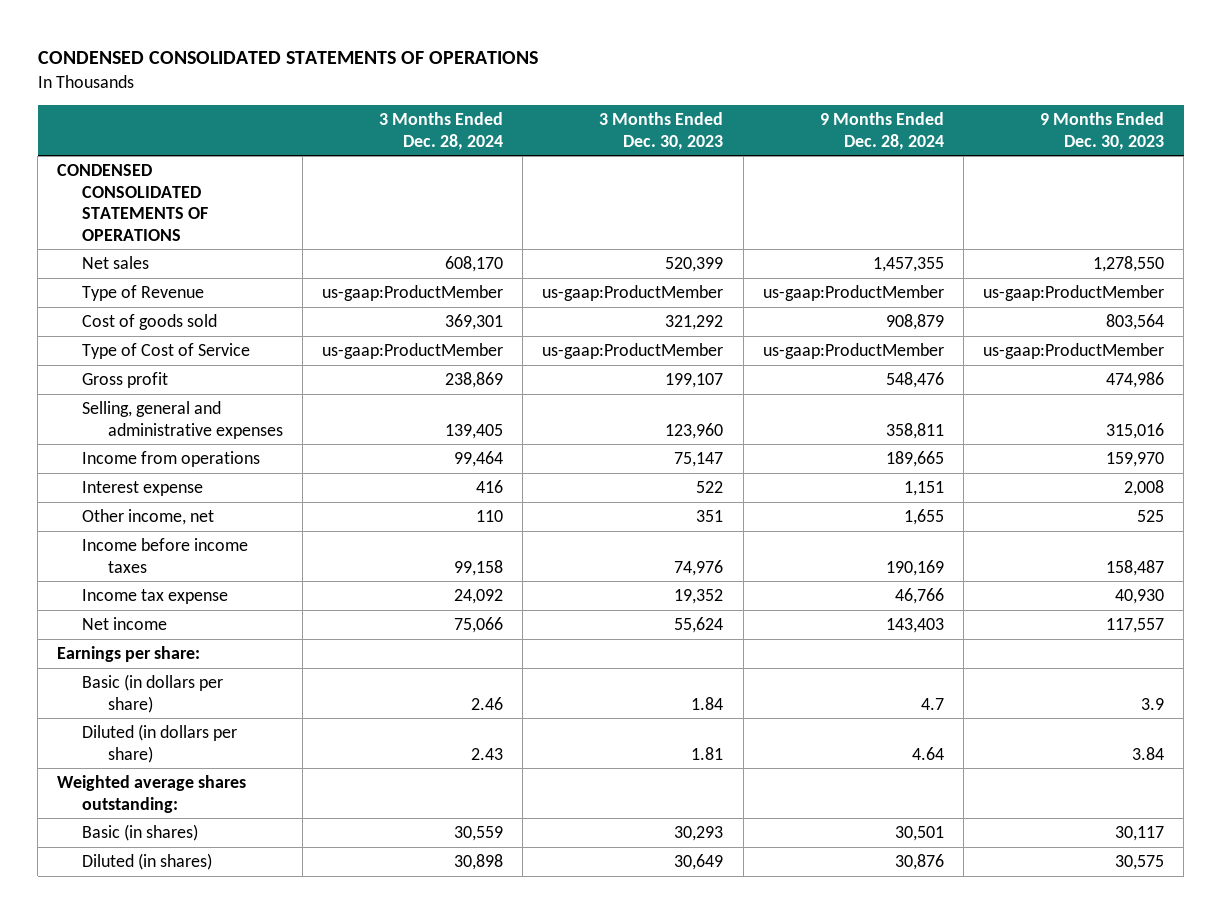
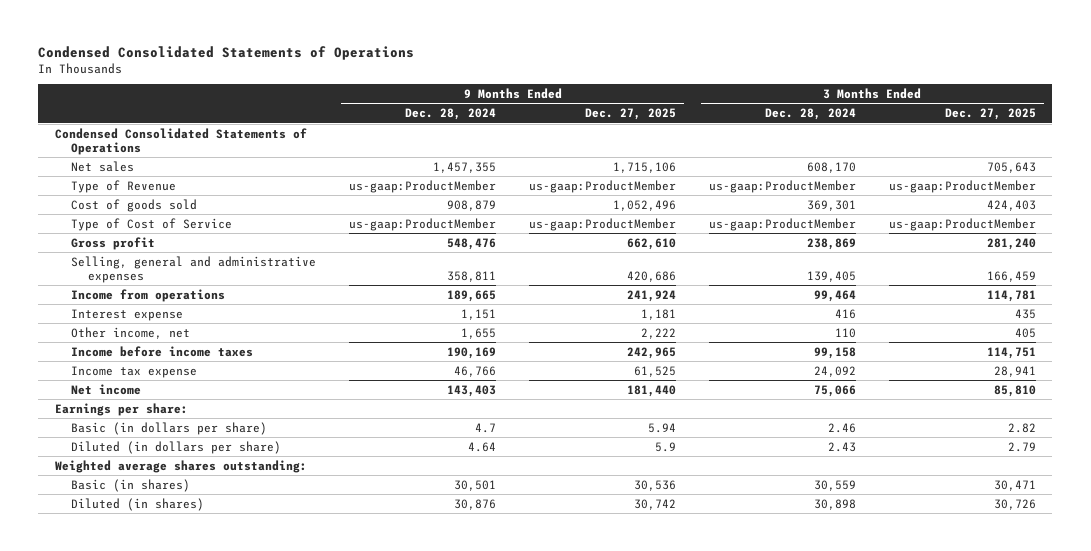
- CONDENSED CONSOLIDATED STATEMENTS OF OPERATIONS
+ Condensed Consolidated Statements of Operations
- | 3 Months Ended Dec. 28, 2024 | 3 Months Ended Dec. 30, 2023 | 9 Months Ended Dec. 28, 2024 | 9 Months Ended Dec. 30, 2023
+ | 9 Months Ended Dec. 28, 2024 | 9 Months Ended Dec. 27, 2025 | 3 Months Ended Dec. 28, 2024 | 3 Months Ended Dec. 27, 2025
- CONDENSED CONSOLIDATED STATEMENTS OF OPERATIONS
+ Condensed Consolidated Statements of Operations

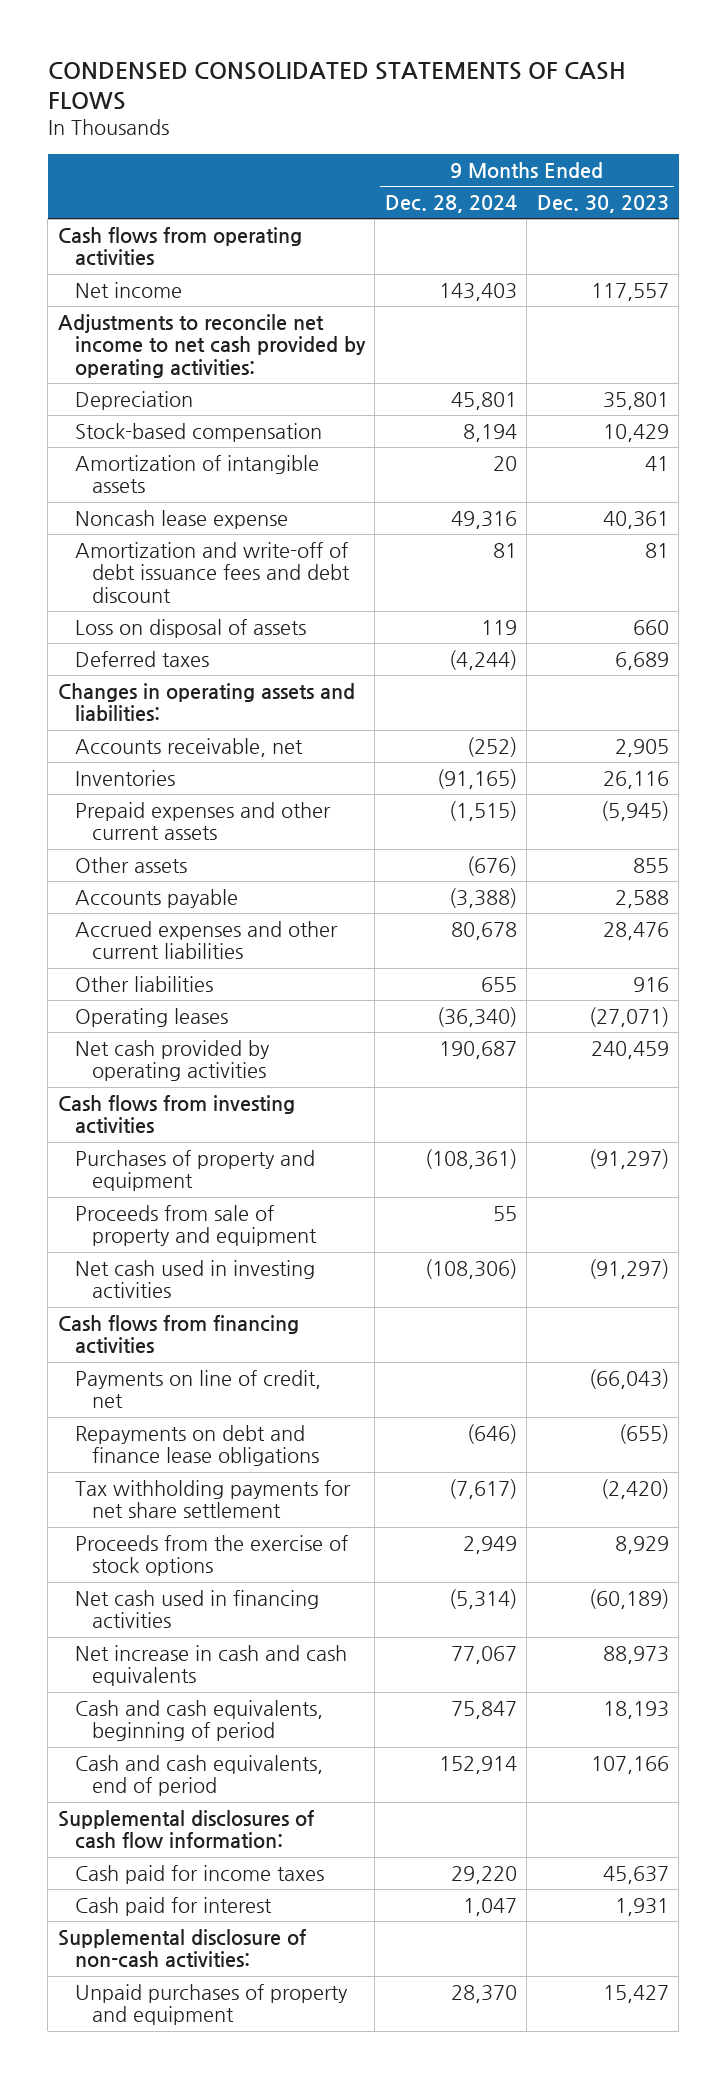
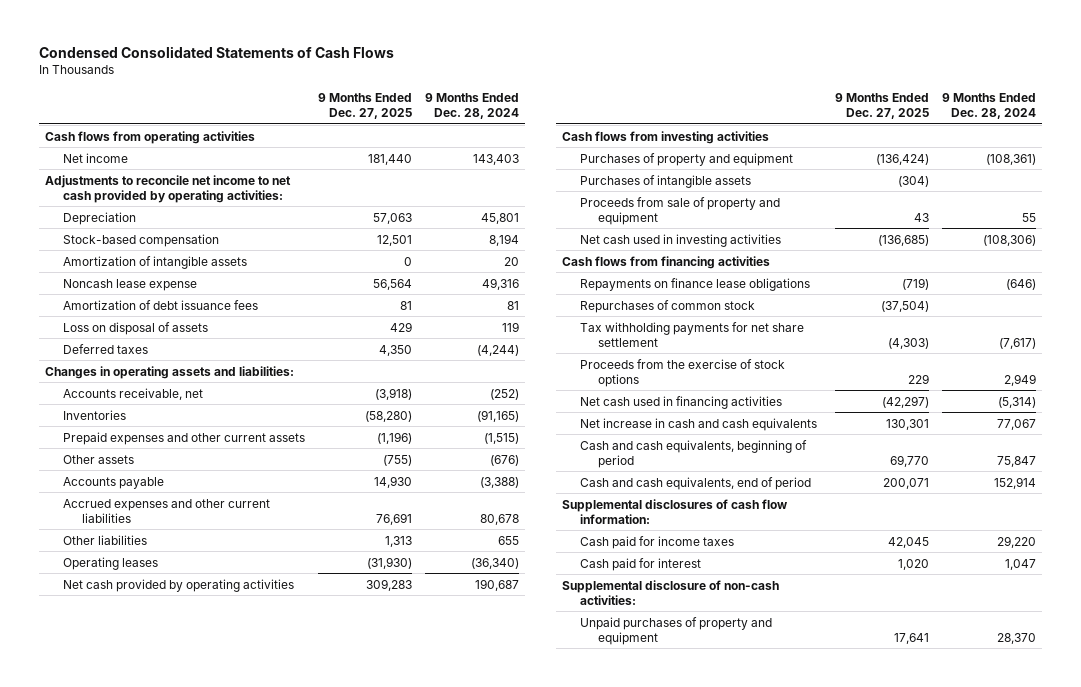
- CONDENSED CONSOLIDATED STATEMENTS OF CASH FLOWS
+ Condensed Consolidated Statements of Cash Flows
- | 9 Months Ended Dec. 28, 2024 | 9 Months Ended Dec. 30, 2023
+ | 9 Months Ended Dec. 27, 2025 | 9 Months Ended Dec. 28, 2024
- Amortization and write-off of debt issuance fees and debt discount | 81 | 81
+ Amortization of debt issuance fees | 81 | 81
+ Purchases of intangible assets | (304) |
- Payments on line of credit, net | | (66,043)
- Repayments on debt and finance lease obligations | (646) | (655)
+ Repayments on finance lease obligations | (719) | (646)
+ Repurchases of common stock | (37,504) |

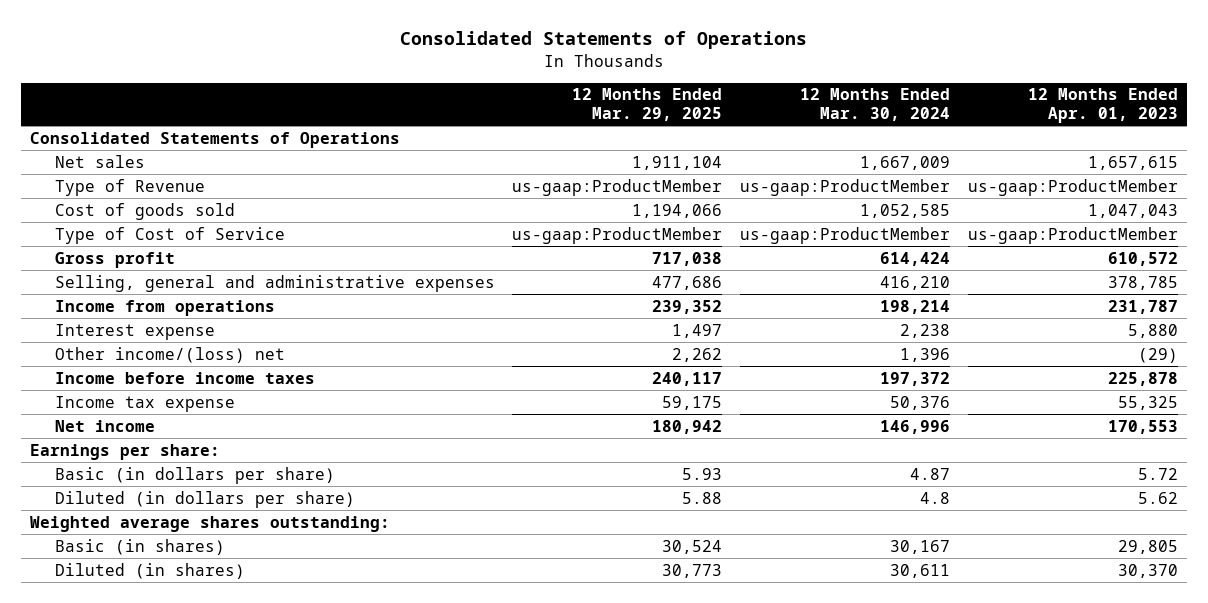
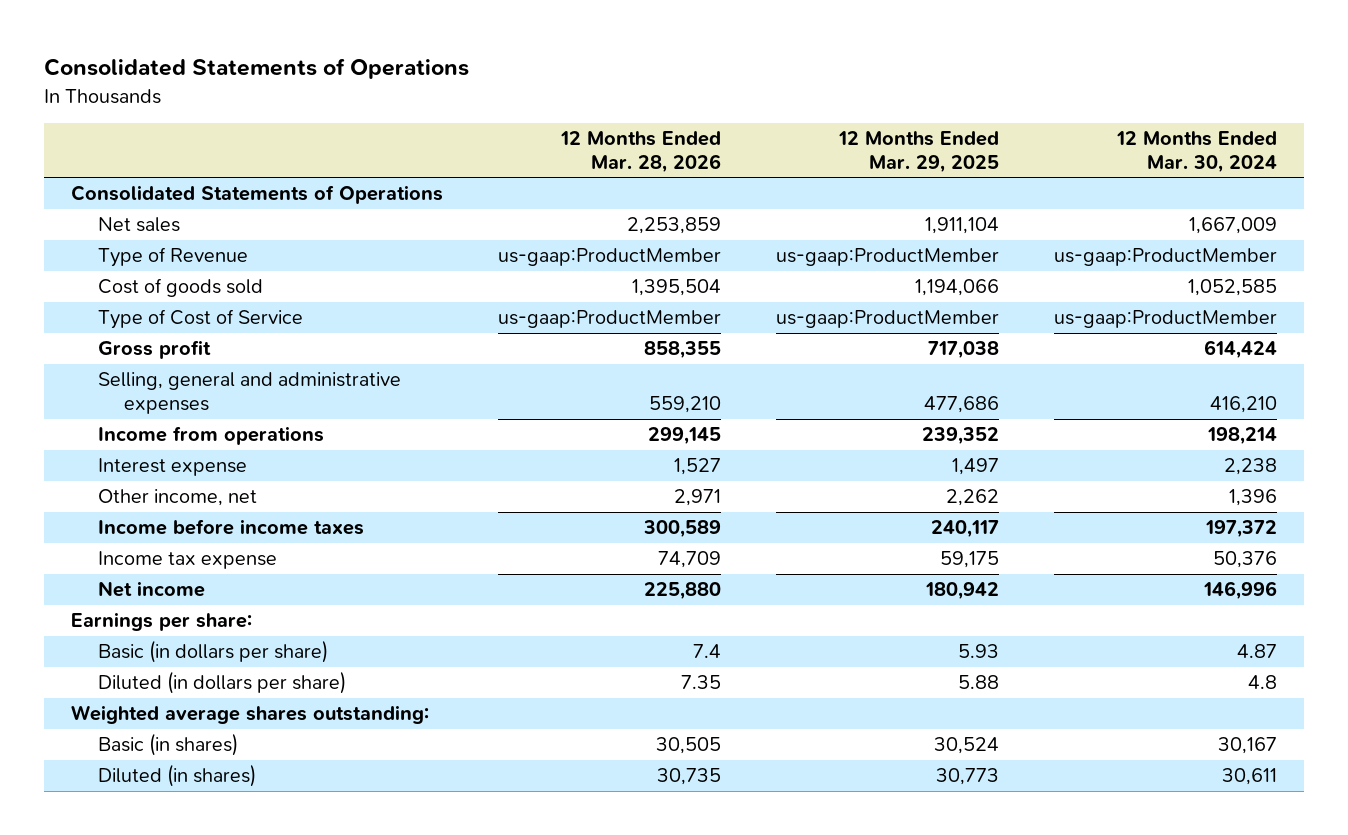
- | 12 Months Ended Mar. 29, 2025 | 12 Months Ended Mar. 30, 2024 | 12 Months Ended Apr. 01, 2023
+ | 12 Months Ended Mar. 28, 2026 | 12 Months Ended Mar. 29, 2025 | 12 Months Ended Mar. 30, 2024
- Other income/(loss) net | 2,262 | 1,396 | (29)
+ Other income, net | 2,971 | 2,262 | 1,396

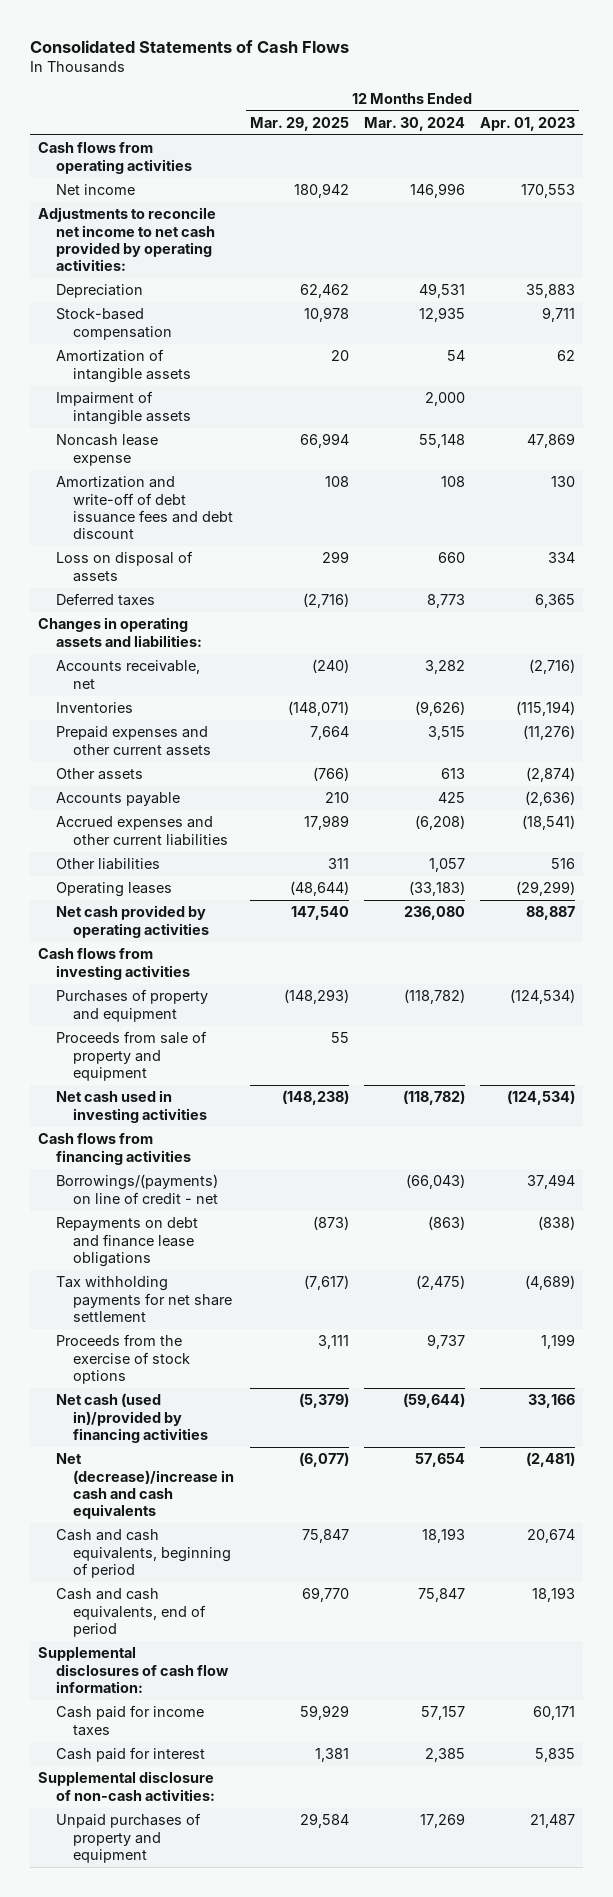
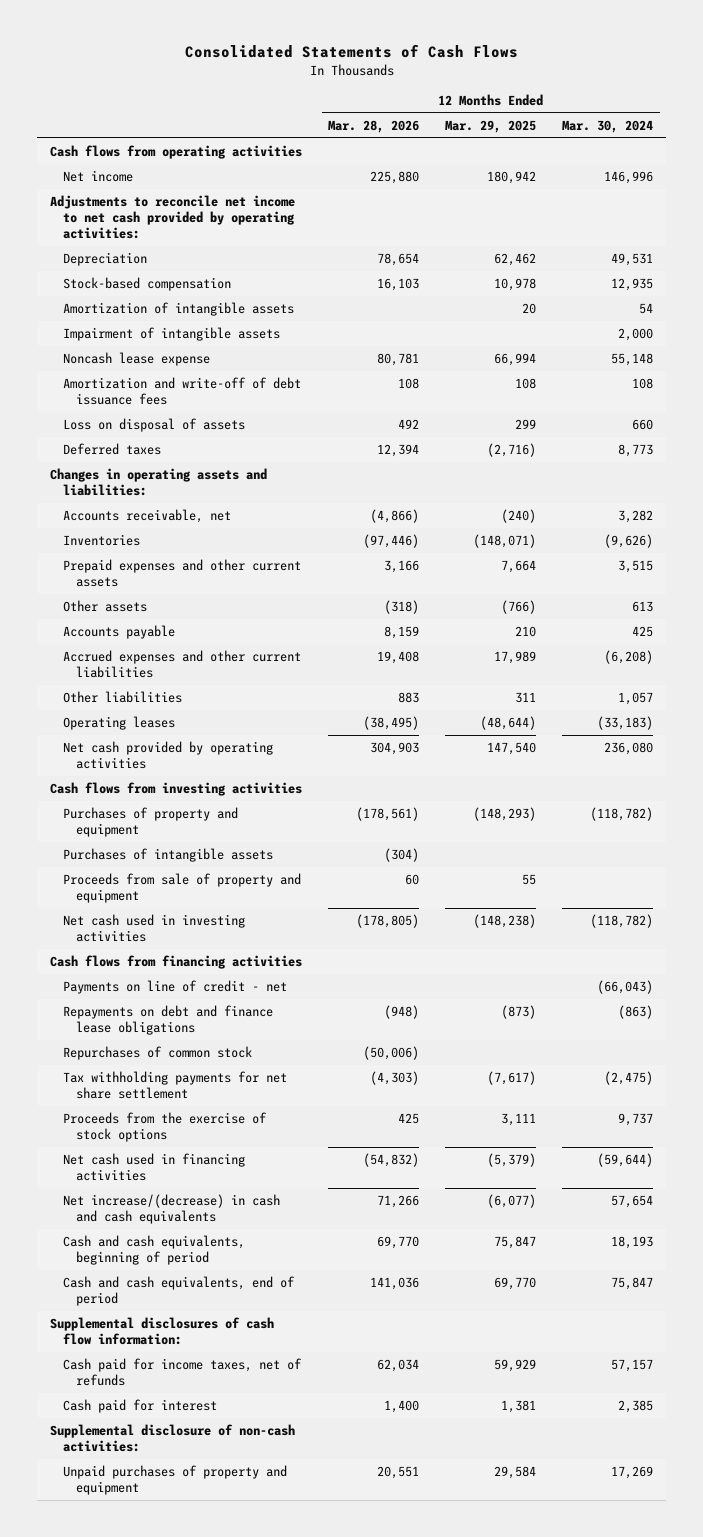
- | 12 Months Ended Mar. 29, 2025 | 12 Months Ended Mar. 30, 2024 | 12 Months Ended Apr. 01, 2023
+ | 12 Months Ended Mar. 28, 2026 | 12 Months Ended Mar. 29, 2025 | 12 Months Ended Mar. 30, 2024
- Amortization and write-off of debt issuance fees and debt discount | 108 | 108 | 130
+ Amortization and write-off of debt issuance fees | 108 | 108 | 108
+ Purchases of intangible assets | (304) | |
- Borrowings/(payments) on line of credit - net | | (66,043) | 37,494
+ Payments on line of credit - net | | | (66,043)
+ Repurchases of common stock | (50,006) | |
- Net cash (used in)/provided by financing activities | (5,379) | (59,644) | 33,166
- Net (decrease)/increase in cash and cash equivalents | (6,077) | 57,654 | (2,481)
+ Net cash used in financing activities | (54,832) | (5,379) | (59,644)
+ Net increase/(decrease) in cash and cash equivalents | 71,266 | (6,077) | 57,654
- Cash paid for income taxes | 59,929 | 57,157 | 60,171
+ Cash paid for income taxes, net of refunds | 62,034 | 59,929 | 57,157

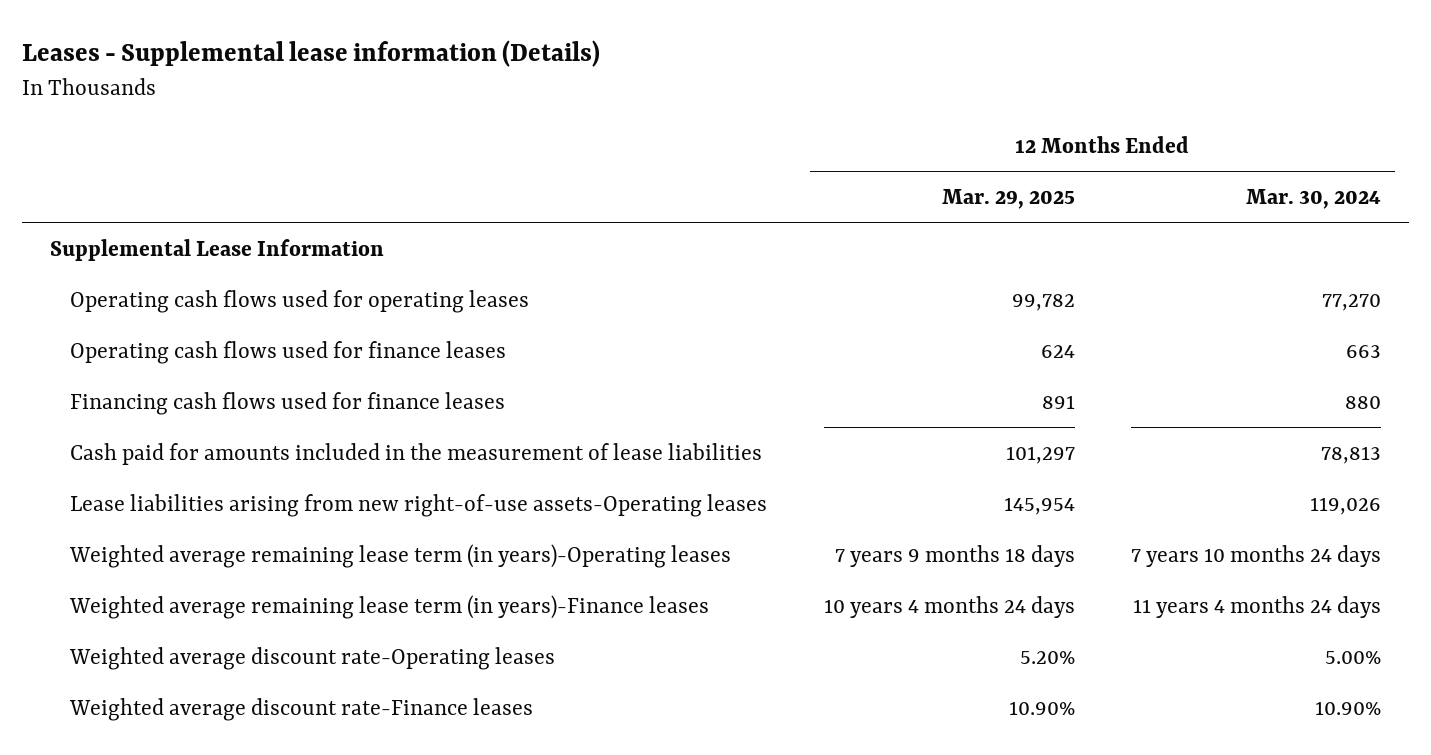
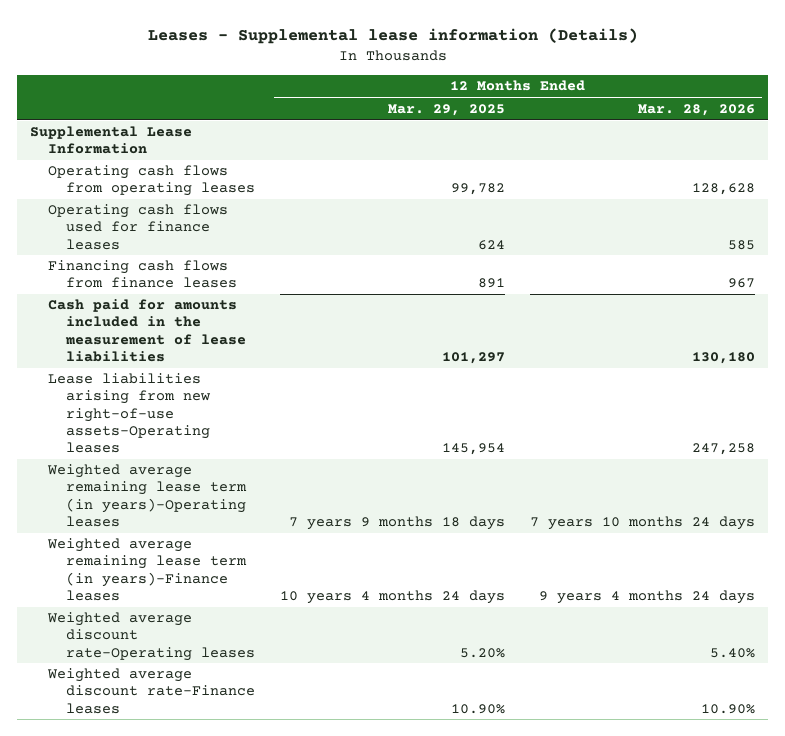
- | 12 Months Ended Mar. 29, 2025 | 12 Months Ended Mar. 30, 2024
+ | 12 Months Ended Mar. 29, 2025 | 12 Months Ended Mar. 28, 2026
- Operating cash flows used for operating leases | 99,782 | 77,270
+ Operating cash flows from operating leases | 99,782 | 128,628
- Financing cash flows used for finance leases | 891 | 880
+ Financing cash flows from finance leases | 891 | 967

